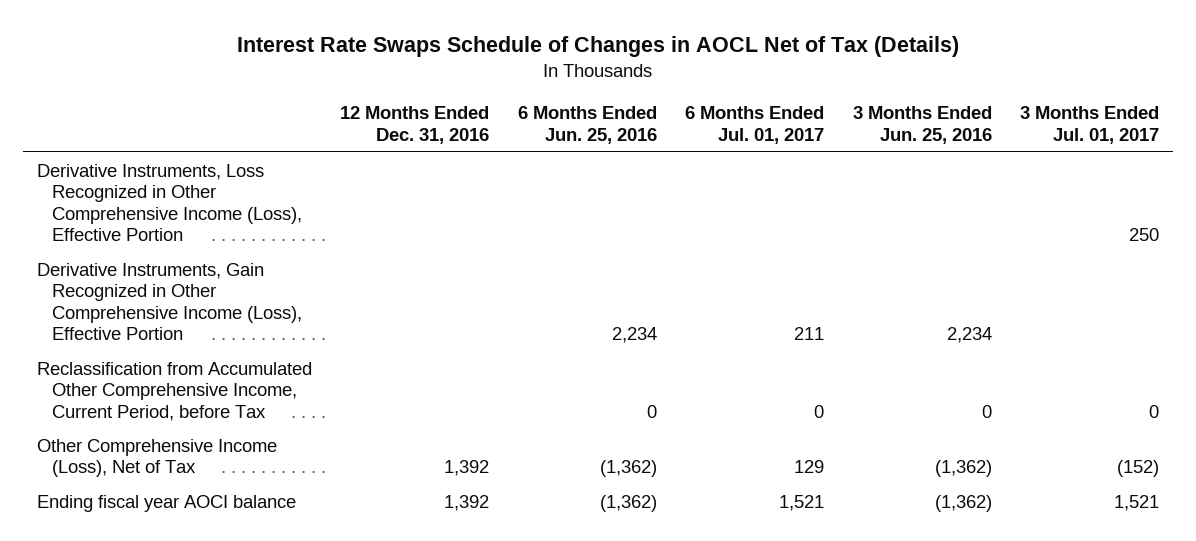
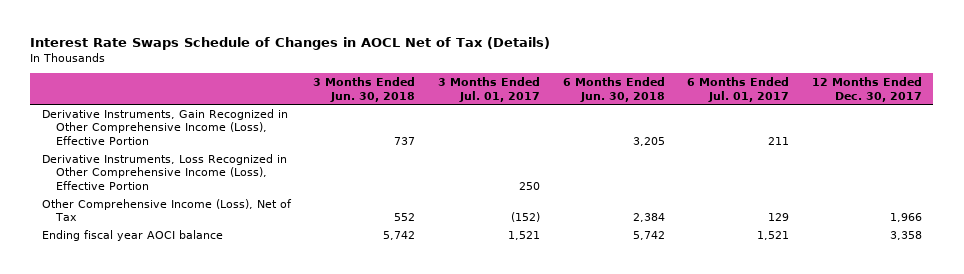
- | 12 Months Ended Dec. 31, 2016 | 6 Months Ended Jun. 25, 2016 | 6 Months Ended Jul. 01, 2017 | 3 Months Ended Jun. 25, 2016 | 3 Months Ended Jul. 01, 2017
+ | 3 Months Ended Jun. 30, 2018 | 3 Months Ended Jul. 01, 2017 | 6 Months Ended Jun. 30, 2018 | 6 Months Ended Jul. 01, 2017 | 12 Months Ended Dec. 30, 2017
- Reclassification from Accumulated Other Comprehensive Income, Current Period, before Tax | | 0 | 0 | 0 | 0
moved down: Derivative Instruments, Loss Recognized in Other Comprehensive Income (Loss), Effective Portion | | 250 | | |

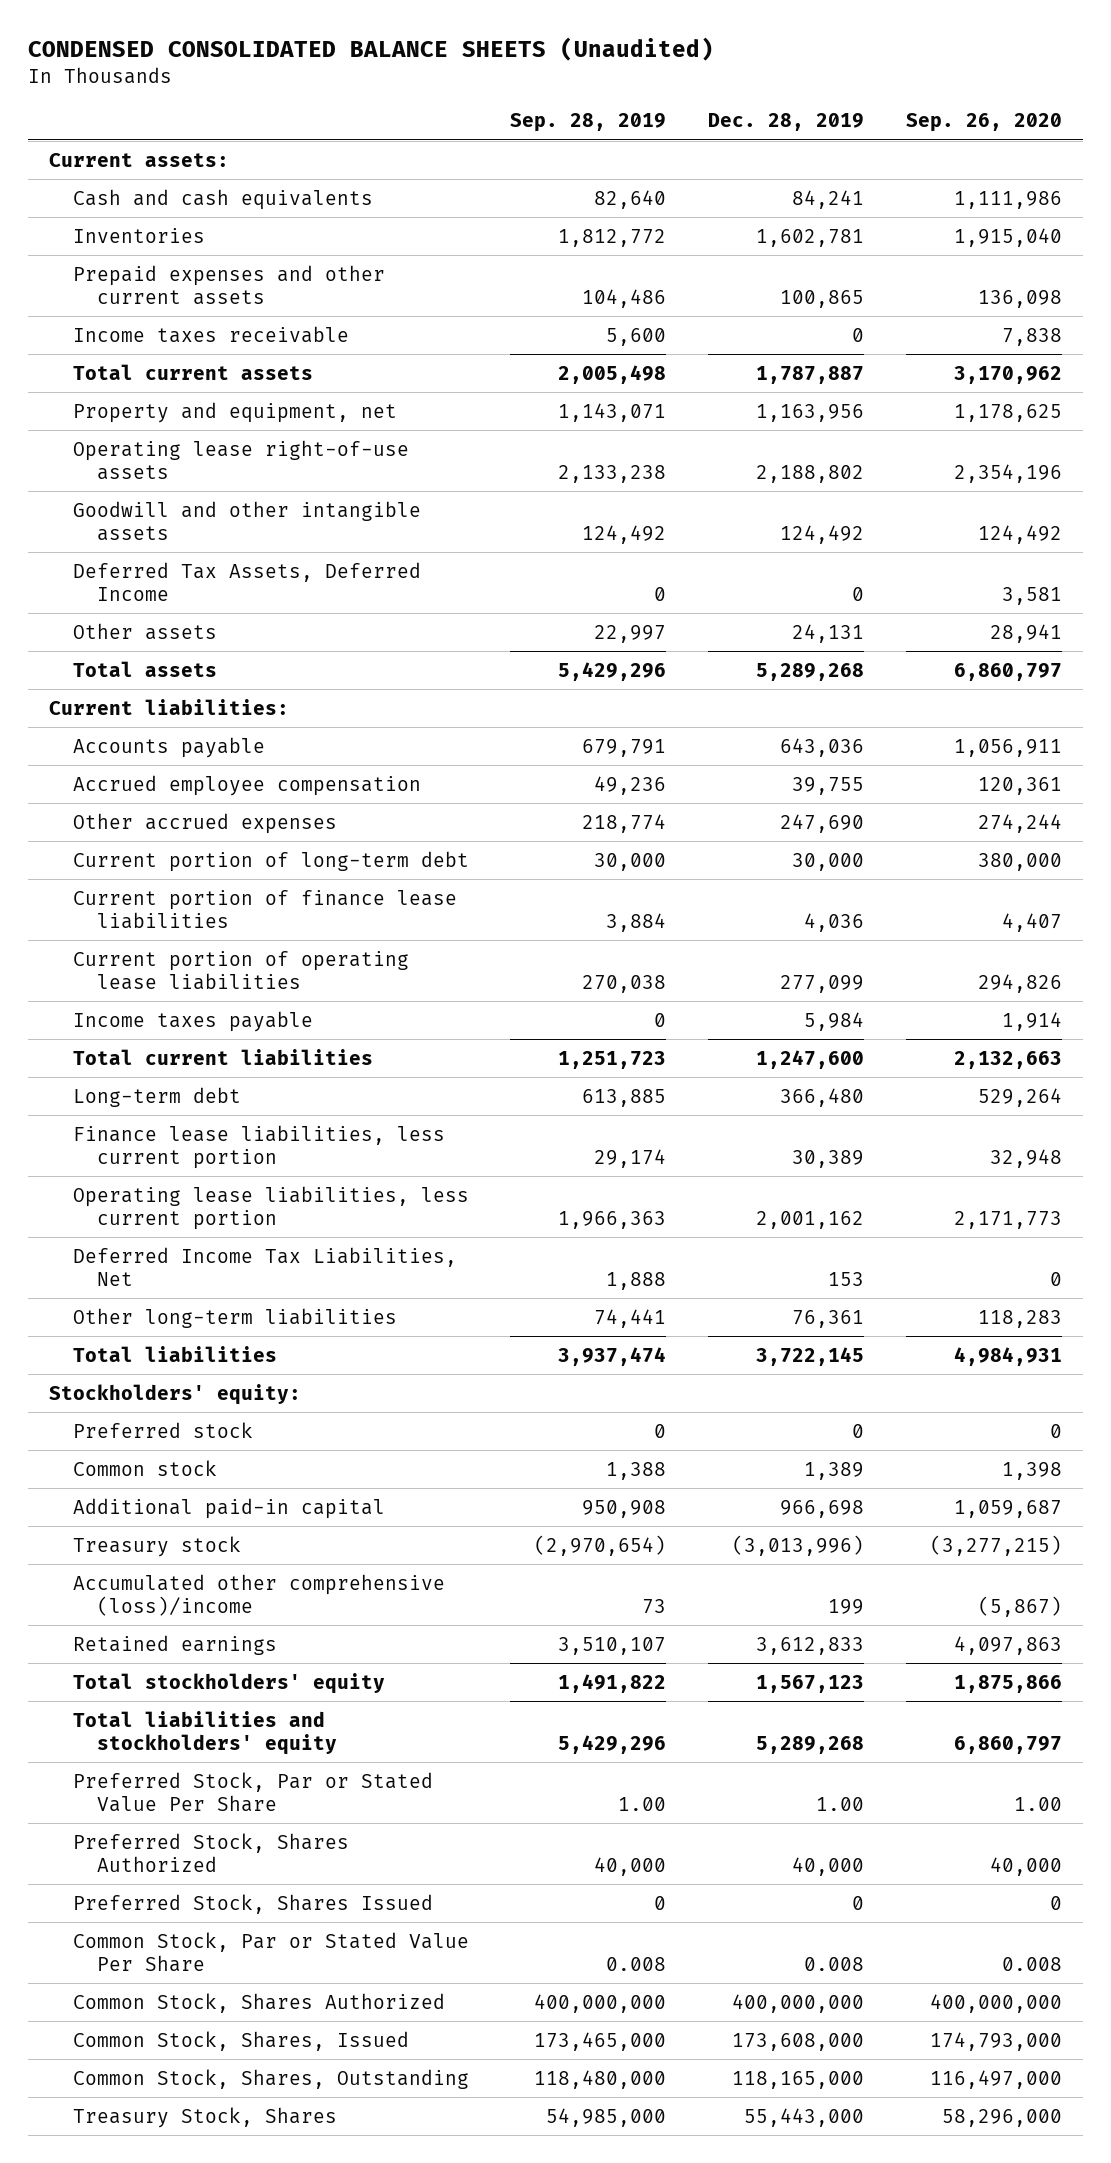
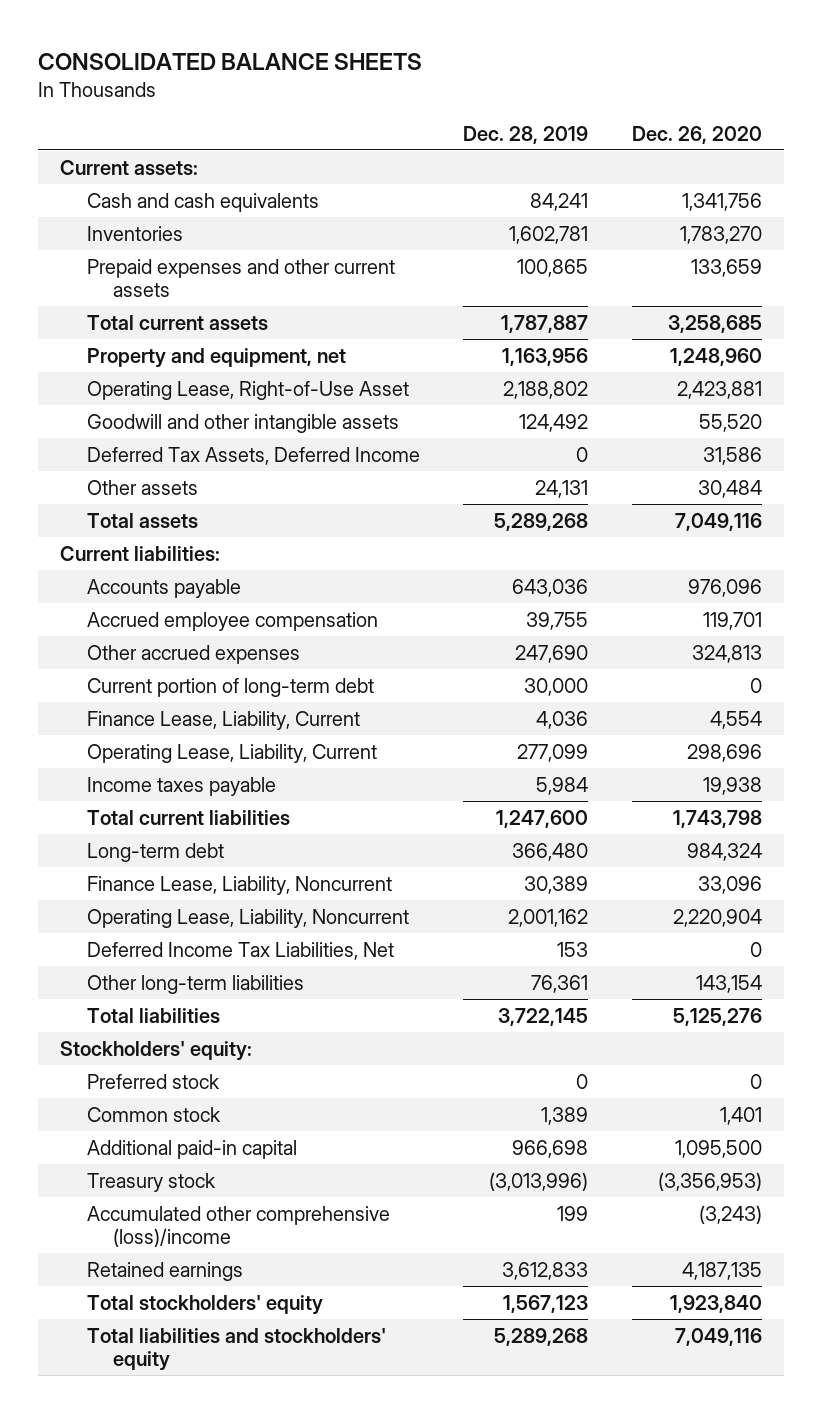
- CONDENSED CONSOLIDATED BALANCE SHEETS (Unaudited)
+ CONSOLIDATED BALANCE SHEETS
- | Sep. 28, 2019 | Dec. 28, 2019 | Sep. 26, 2020
+ | Dec. 28, 2019 | Dec. 26, 2020
- Income taxes receivable | 5,600 | 0 | 7,838
- Operating lease right-of-use assets | 2,133,238 | 2,188,802 | 2,354,196
+ Operating Lease, Right-of-Use Asset | 2,188,802 | 2,423,881
- Current portion of finance lease liabilities | 3,884 | 4,036 | 4,407
- Current portion of operating lease liabilities | 270,038 | 277,099 | 294,826
+ Finance Lease, Liability, Current | 4,036 | 4,554
+ Operating Lease, Liability, Current | 277,099 | 298,696
- Finance lease liabilities, less current portion | 29,174 | 30,389 | 32,948
- Operating lease liabilities, less current portion | 1,966,363 | 2,001,162 | 2,171,773
+ Finance Lease, Liability, Noncurrent | 30,389 | 33,096
+ Operating Lease, Liability, Noncurrent | 2,001,162 | 2,220,904
- Preferred Stock, Par or Stated Value Per Share | 1.00 | 1.00 | 1.00
- Preferred Stock, Shares Authorized | 40,000 | 40,000 | 40,000
- Preferred Stock, Shares Issued | 0 | 0 | 0
- Common Stock, Par or Stated Value Per Share | 0.008 | 0.008 | 0.008
- Common Stock, Shares Authorized | 400,000,000 | 400,000,000 | 400,000,000
- Common Stock, Shares, Issued | 173,465,000 | 173,608,000 | 174,793,000
- Common Stock, Shares, Outstanding | 118,480,000 | 118,165,000 | 116,497,000
- Treasury Stock, Shares | 54,985,000 | 55,443,000 | 58,296,000

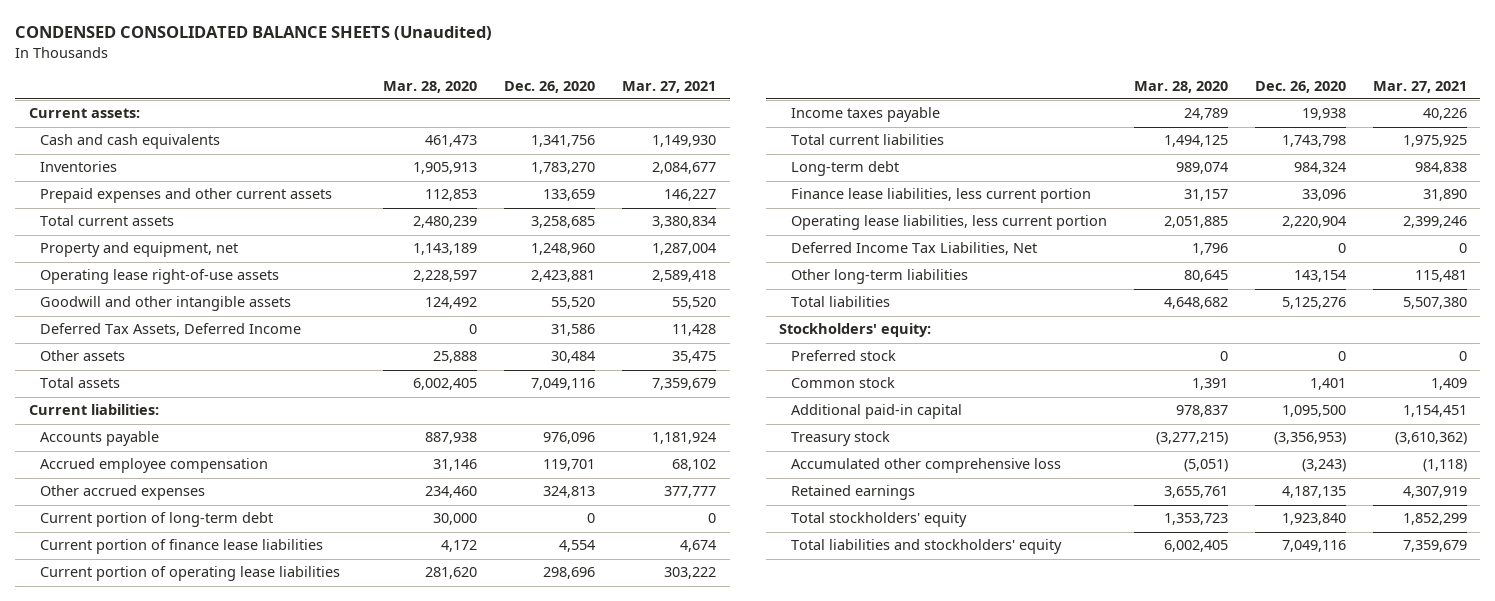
- CONSOLIDATED BALANCE SHEETS
+ CONDENSED CONSOLIDATED BALANCE SHEETS (Unaudited)
- | Dec. 28, 2019 | Dec. 26, 2020
+ | Mar. 28, 2020 | Dec. 26, 2020 | Mar. 27, 2021
- Operating Lease, Right-of-Use Asset | 2,188,802 | 2,423,881
+ Operating lease right-of-use assets | 2,228,597 | 2,423,881 | 2,589,418
- Finance Lease, Liability, Current | 4,036 | 4,554
- Operating Lease, Liability, Current | 277,099 | 298,696
+ Current portion of finance lease liabilities | 4,172 | 4,554 | 4,674
+ Current portion of operating lease liabilities | 281,620 | 298,696 | 303,222
- Finance Lease, Liability, Noncurrent | 30,389 | 33,096
- Operating Lease, Liability, Noncurrent | 2,001,162 | 2,220,904
+ Finance lease liabilities, less current portion | 31,157 | 33,096 | 31,890
+ Operating lease liabilities, less current portion | 2,051,885 | 2,220,904 | 2,399,246
- Accumulated other comprehensive (loss)/income | 199 | (3,243)
+ Accumulated other comprehensive loss | (5,051) | (3,243) | (1,118)

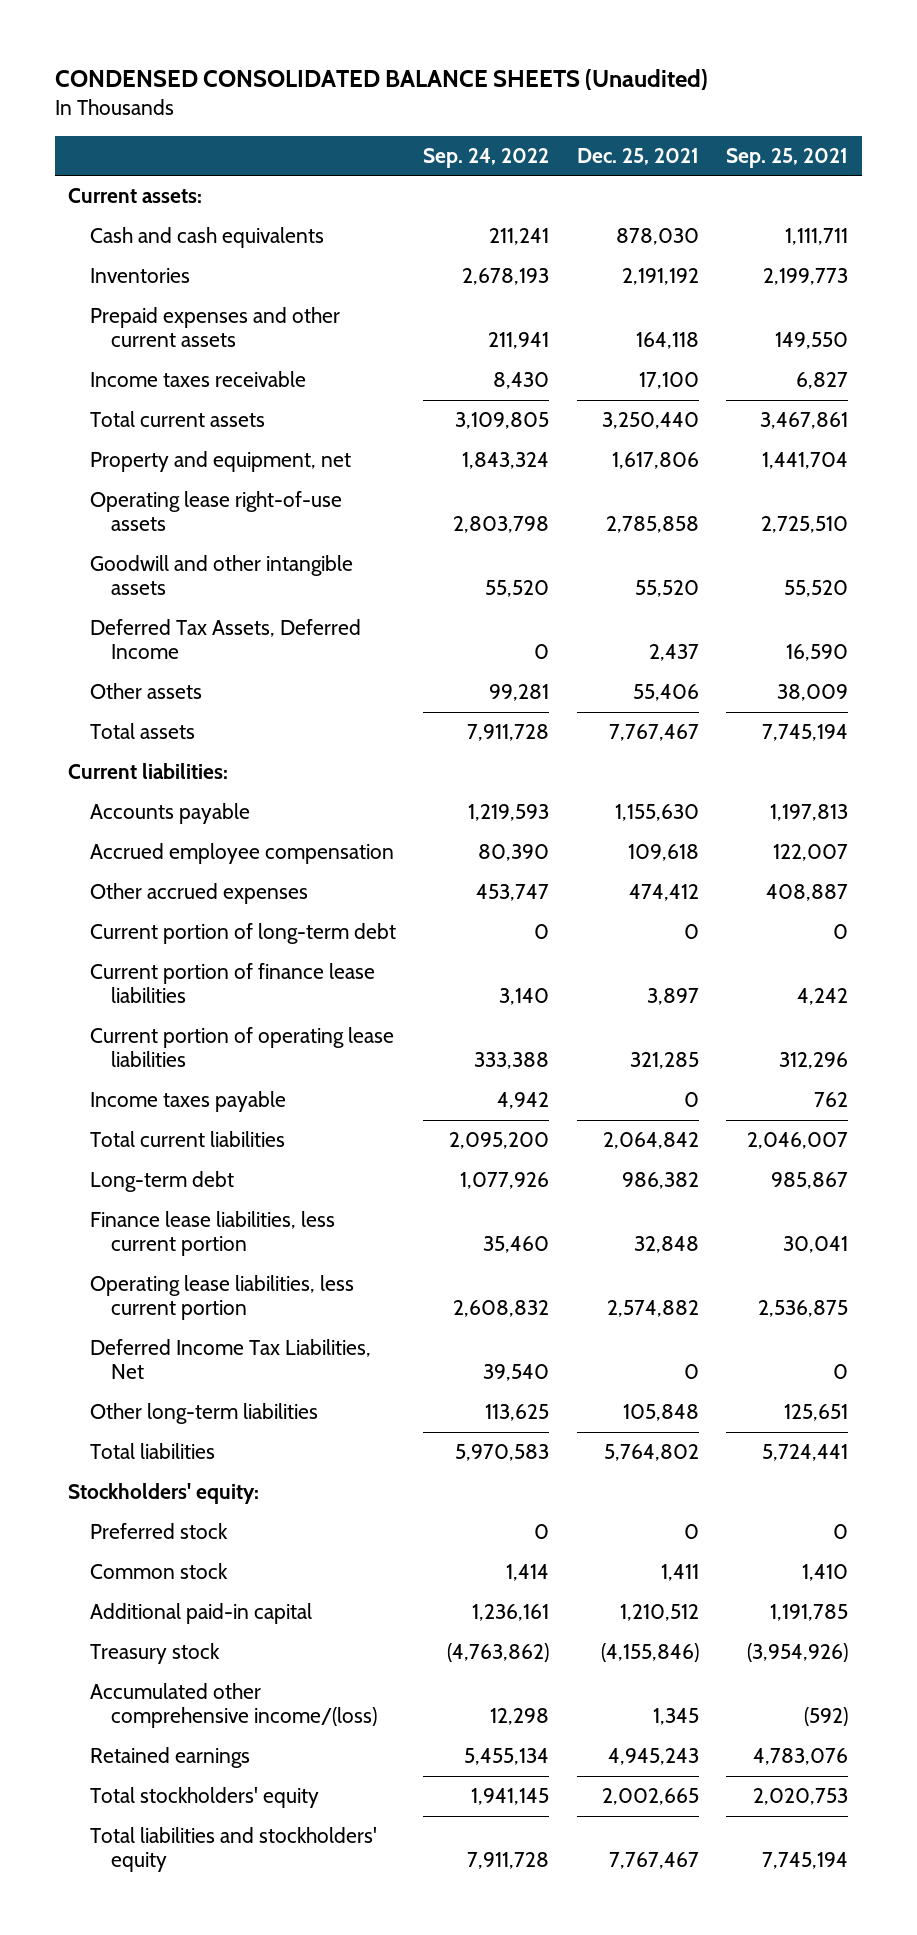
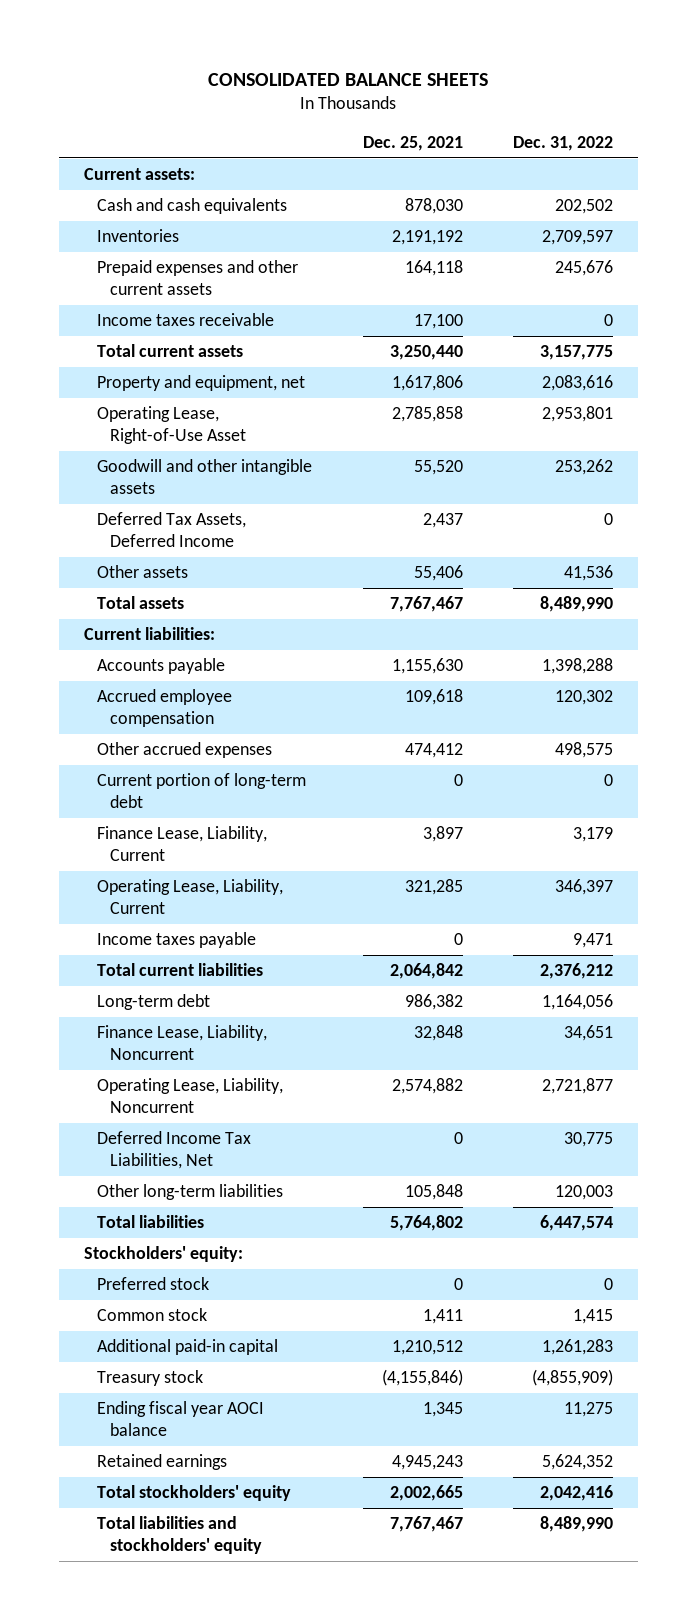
- CONDENSED CONSOLIDATED BALANCE SHEETS (Unaudited)
+ CONSOLIDATED BALANCE SHEETS
- | Sep. 24, 2022 | Dec. 25, 2021 | Sep. 25, 2021
+ | Dec. 25, 2021 | Dec. 31, 2022
- Operating lease right-of-use assets | 2,803,798 | 2,785,858 | 2,725,510
+ Operating Lease, Right-of-Use Asset | 2,785,858 | 2,953,801
- Current portion of finance lease liabilities | 3,140 | 3,897 | 4,242
- Current portion of operating lease liabilities | 333,388 | 321,285 | 312,296
+ Finance Lease, Liability, Current | 3,897 | 3,179
+ Operating Lease, Liability, Current | 321,285 | 346,397
- Finance lease liabilities, less current portion | 35,460 | 32,848 | 30,041
- Operating lease liabilities, less current portion | 2,608,832 | 2,574,882 | 2,536,875
+ Finance Lease, Liability, Noncurrent | 32,848 | 34,651
+ Operating Lease, Liability, Noncurrent | 2,574,882 | 2,721,877
- Accumulated other comprehensive income/(loss) | 12,298 | 1,345 | (592)
+ Ending fiscal year AOCI balance | 1,345 | 11,275

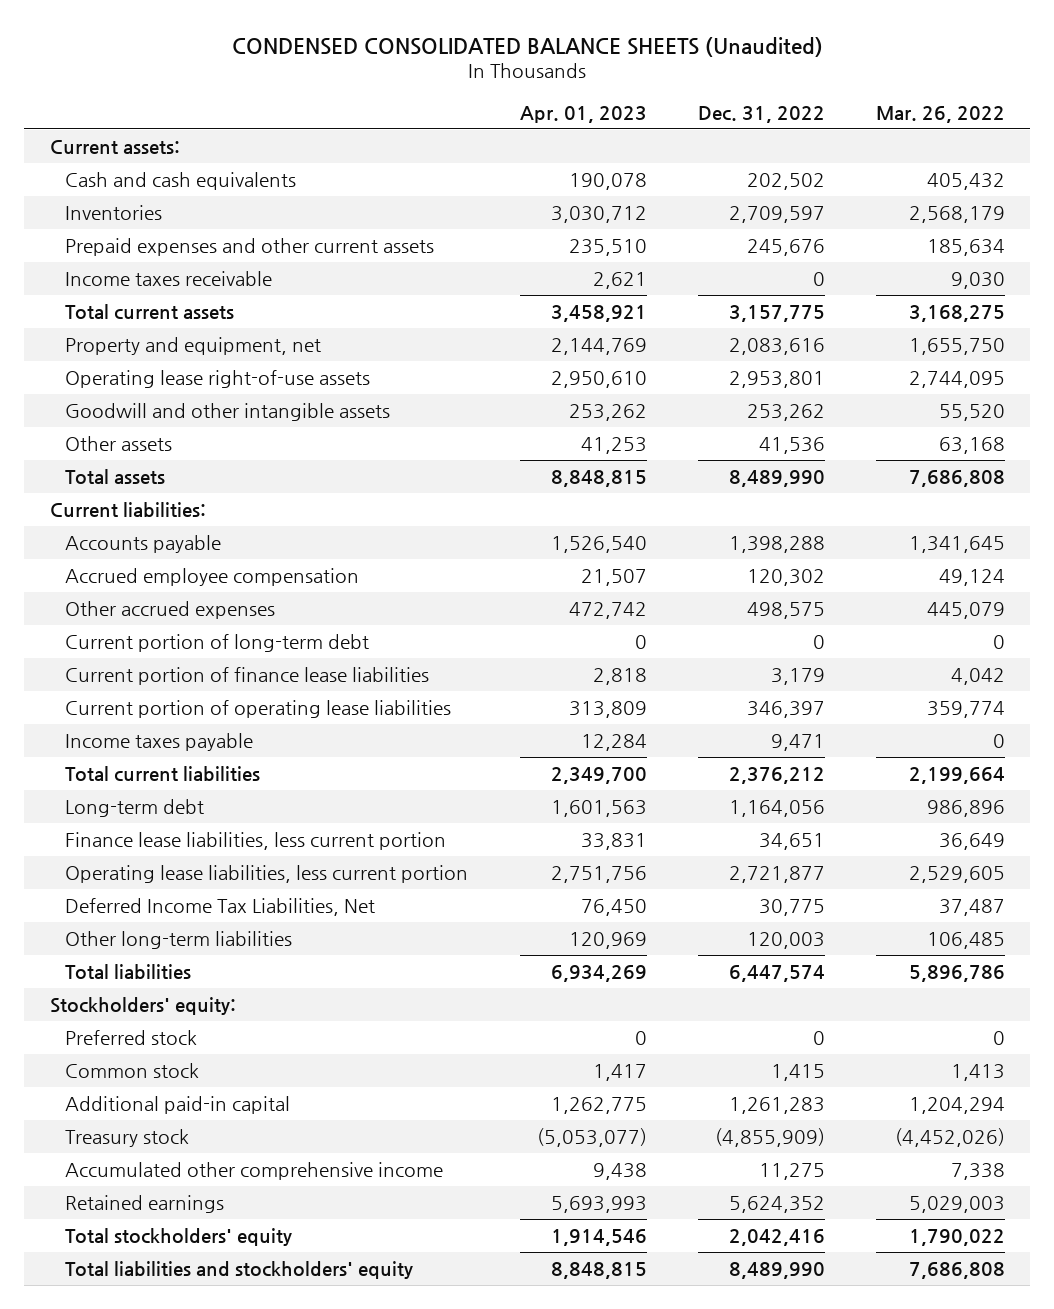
- CONSOLIDATED BALANCE SHEETS
+ CONDENSED CONSOLIDATED BALANCE SHEETS (Unaudited)
- | Dec. 25, 2021 | Dec. 31, 2022
+ | Apr. 01, 2023 | Dec. 31, 2022 | Mar. 26, 2022
- Operating Lease, Right-of-Use Asset | 2,785,858 | 2,953,801
+ Operating lease right-of-use assets | 2,950,610 | 2,953,801 | 2,744,095
- Deferred Tax Assets, Deferred Income | 2,437 | 0
- Finance Lease, Liability, Current | 3,897 | 3,179
- Operating Lease, Liability, Current | 321,285 | 346,397
+ Current portion of finance lease liabilities | 2,818 | 3,179 | 4,042
+ Current portion of operating lease liabilities | 313,809 | 346,397 | 359,774
- Finance Lease, Liability, Noncurrent | 32,848 | 34,651
- Operating Lease, Liability, Noncurrent | 2,574,882 | 2,721,877
+ Finance lease liabilities, less current portion | 33,831 | 34,651 | 36,649
+ Operating lease liabilities, less current portion | 2,751,756 | 2,721,877 | 2,529,605
- Ending fiscal year AOCI balance | 1,345 | 11,275
+ Accumulated other comprehensive income | 9,438 | 11,275 | 7,338

